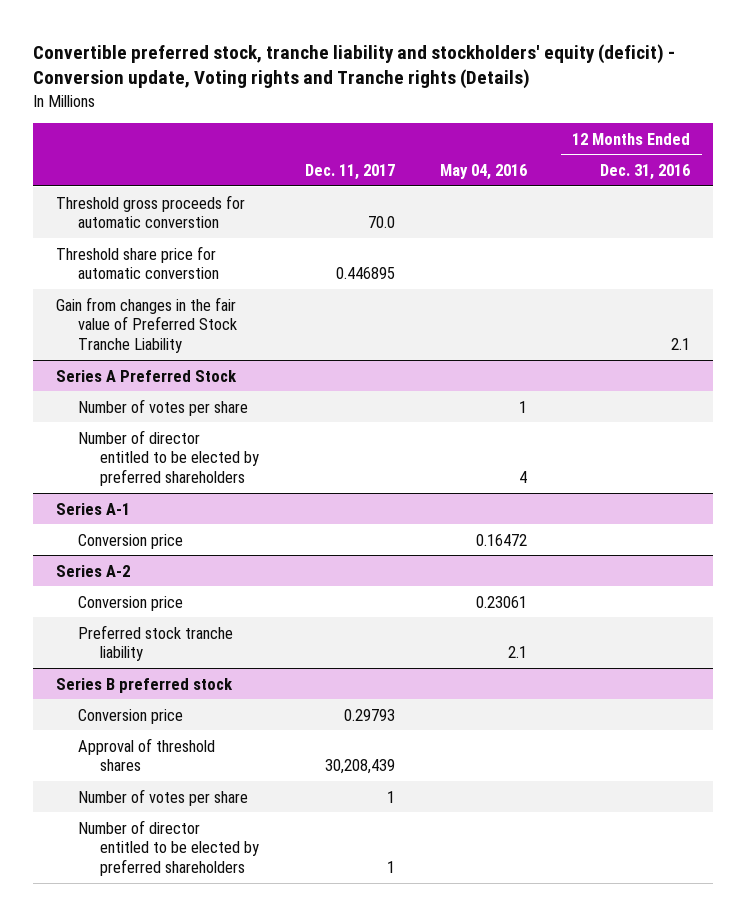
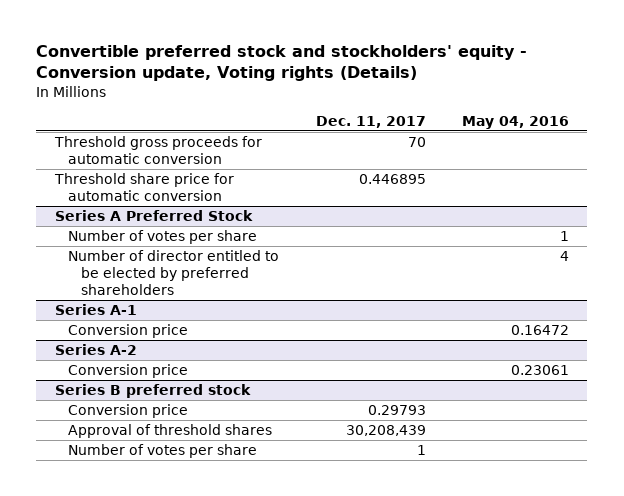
- Convertible preferred stock, tranche liability and stockholders' equity (deficit) - Conversion update, Voting rights and Tranche rights (Details)
+ Convertible preferred stock and stockholders' equity - Conversion update, Voting rights (Details)
- | Dec. 11, 2017 | May 04, 2016 | 12 Months Ended Dec. 31, 2016
+ | Dec. 11, 2017 | May 04, 2016
- Threshold gross proceeds for automatic converstion | 70.0 | |
- Threshold share price for automatic converstion | 0.446895 | |
- Gain from changes in the fair value of Preferred Stock Tranche Liability | | | 2.1
+ Threshold gross proceeds for automatic conversion | 70 |
+ Threshold share price for automatic conversion | 0.446895 |
@ Series A-2
- Preferred stock tranche liability | | 2.1 |
@ Series B preferred stock
- Number of director entitled to be elected by preferred shareholders | 1 | |

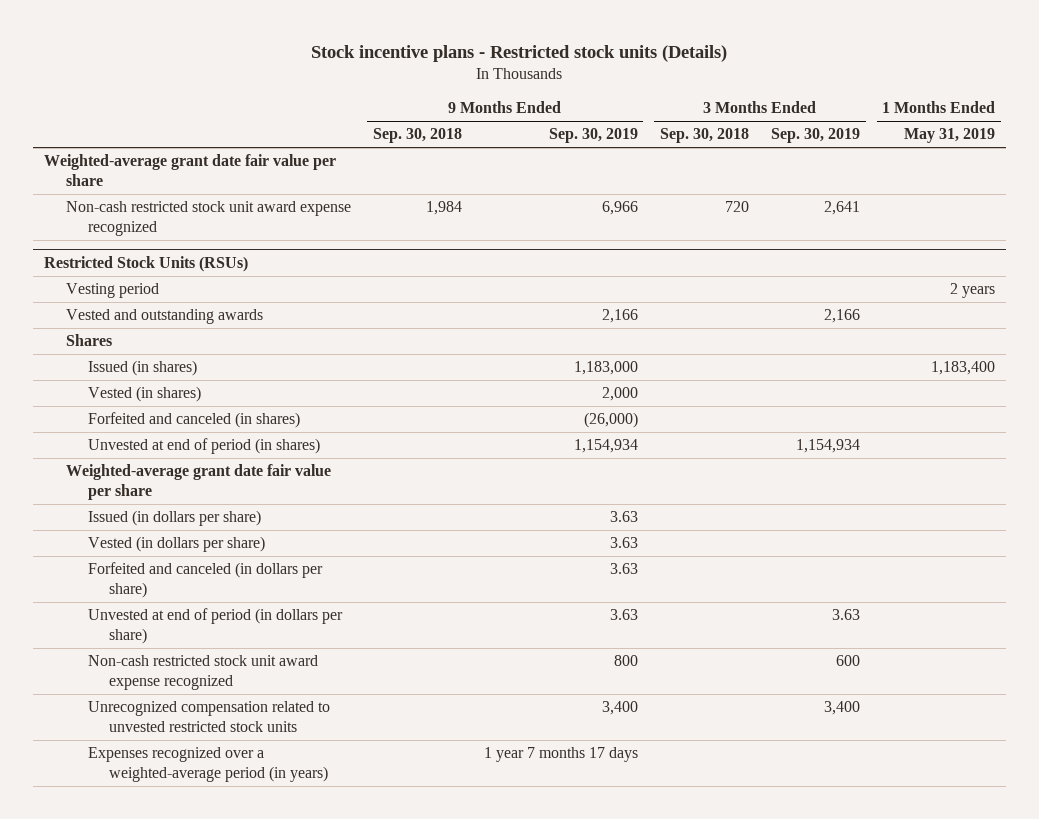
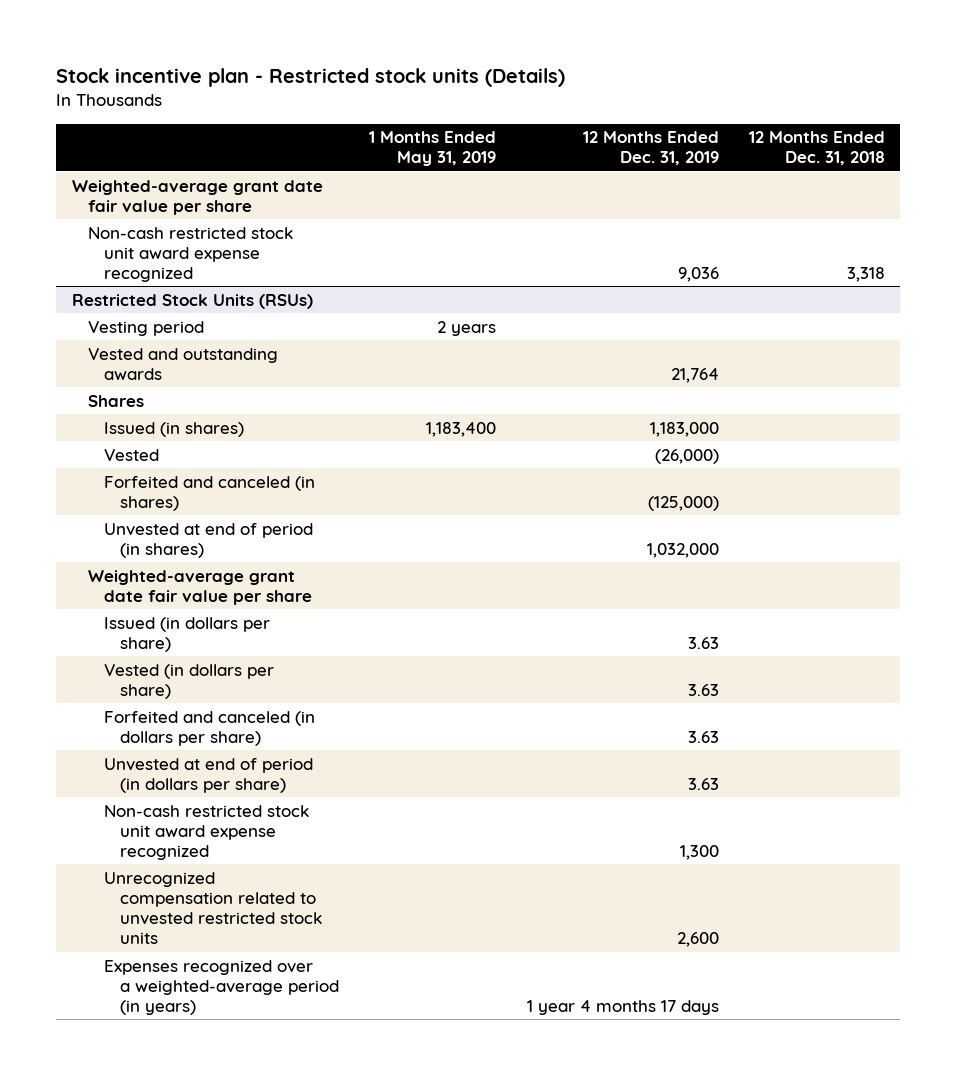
- Stock incentive plans - Restricted stock units (Details)
+ Stock incentive plan - Restricted stock units (Details)
- | 9 Months Ended Sep. 30, 2018 | 9 Months Ended Sep. 30, 2019 | 3 Months Ended Sep. 30, 2018 | 3 Months Ended Sep. 30, 2019 | 1 Months Ended May 31, 2019
+ | 1 Months Ended May 31, 2019 | 12 Months Ended Dec. 31, 2019 | 12 Months Ended Dec. 31, 2018
@ Restricted Stock Units (RSUs)
- Vested (in shares) | | 2,000 | | |
+ Vested | | (26,000) |

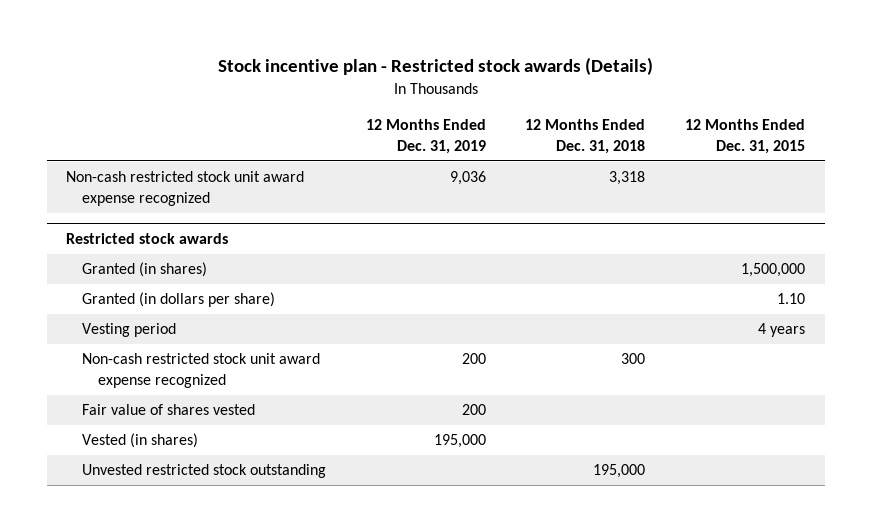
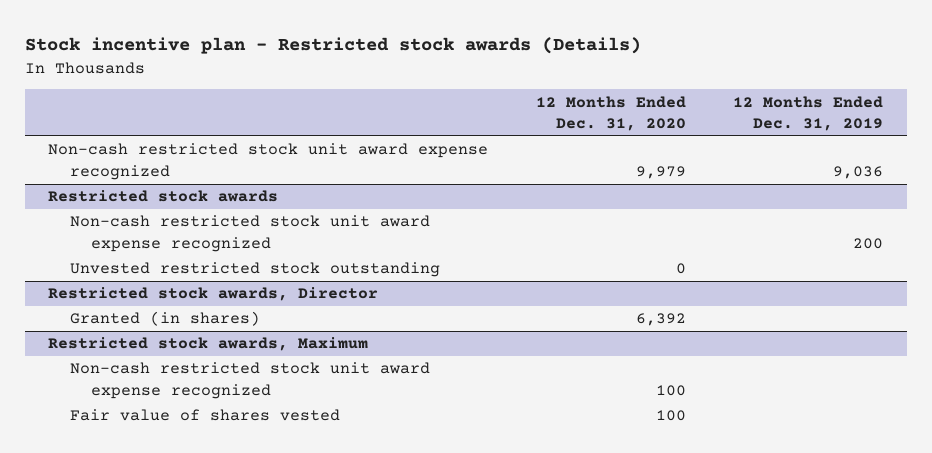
- | 12 Months Ended Dec. 31, 2019 | 12 Months Ended Dec. 31, 2018 | 12 Months Ended Dec. 31, 2015
+ | 12 Months Ended Dec. 31, 2020 | 12 Months Ended Dec. 31, 2019
@ Restricted stock awards
- Granted (in shares) | | | 1,500,000
- Granted (in dollars per share) | | | 1.10
- Vesting period | | | 4 years
- Fair value of shares vested | 200 | |
- Vested (in shares) | 195,000 | |
+ Restricted stock awards, Director
+ Granted (in shares) | 6,392 |
+ Restricted stock awards, Maximum
+ Non-cash restricted stock unit award expense recognized | 100 |
+ Fair value of shares vested | 100 |

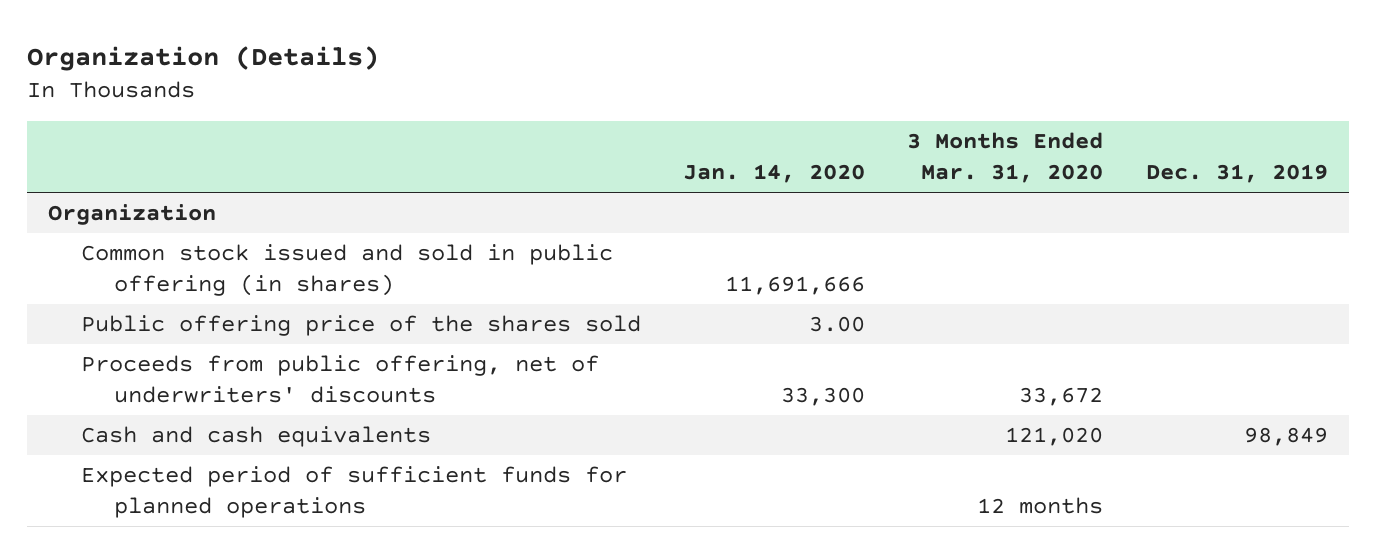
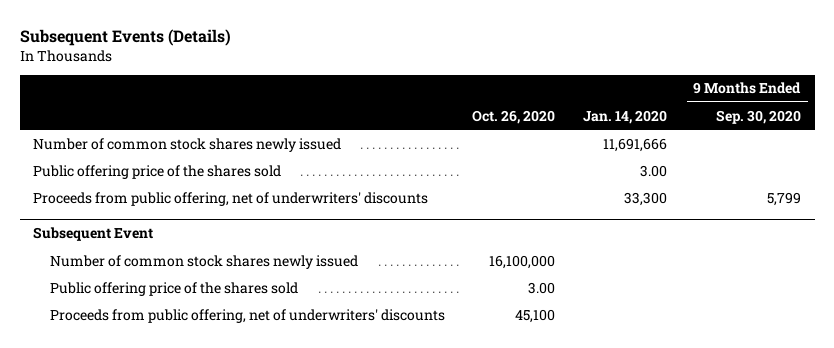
- Organization (Details)
+ Subsequent Events (Details)
- | Jan. 14, 2020 | 3 Months Ended Mar. 31, 2020 | Dec. 31, 2019
+ | Oct. 26, 2020 | Jan. 14, 2020 | 9 Months Ended Sep. 30, 2020
- Organization
- Common stock issued and sold in public offering (in shares) | 11,691,666 | |
+ Number of common stock shares newly issued | | 11,691,666 |
- Cash and cash equivalents | | 121,020 | 98,849
- Expected period of sufficient funds for planned operations | | 12 months |
+ Subsequent Event
+ Number of common stock shares newly issued | 16,100,000 | |
+ Public offering price of the shares sold | 3.00 | |
+ Proceeds from public offering, net of underwriters' discounts | 45,100 | |

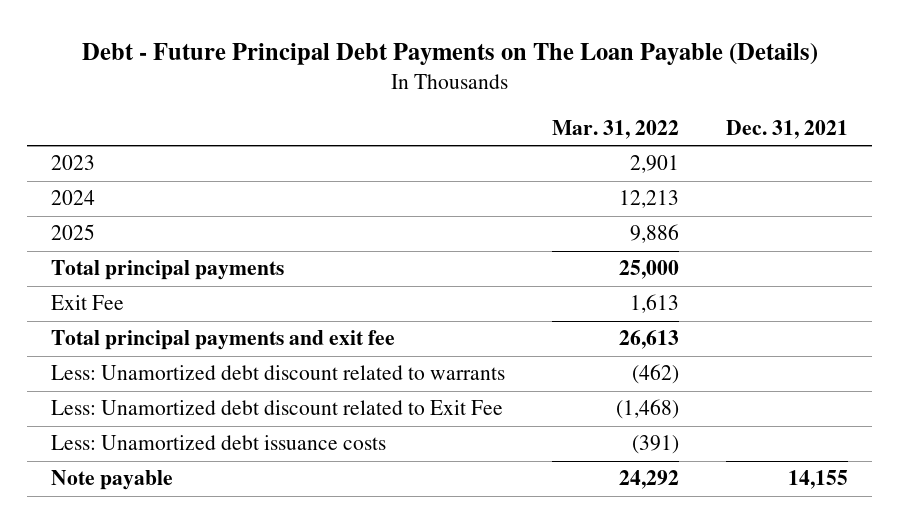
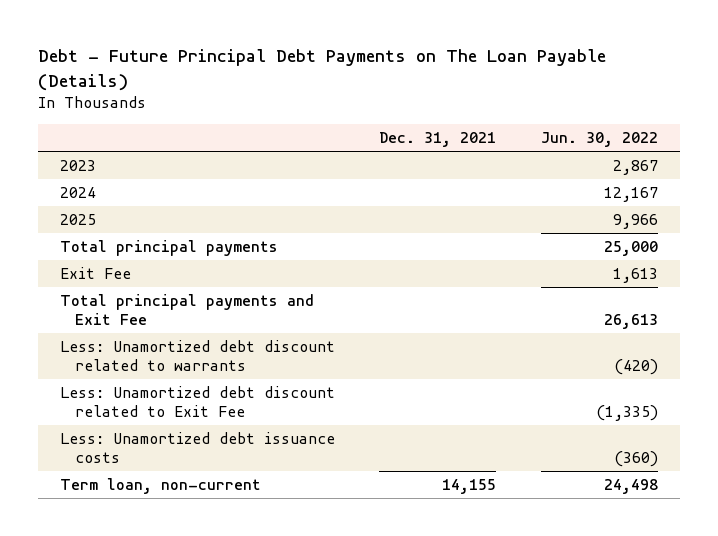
- | Mar. 31, 2022 | Dec. 31, 2021
+ | Dec. 31, 2021 | Jun. 30, 2022
- Total principal payments and exit fee | 26,613 |
+ Total principal payments and Exit Fee | | 26,613
- Note payable | 24,292 | 14,155
+ Term loan, non-current | 14,155 | 24,498

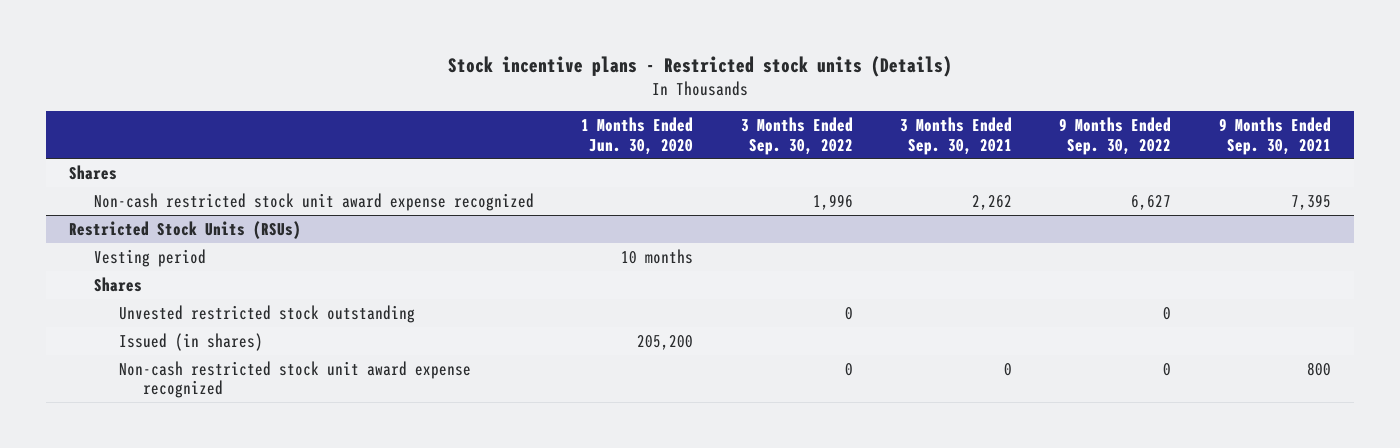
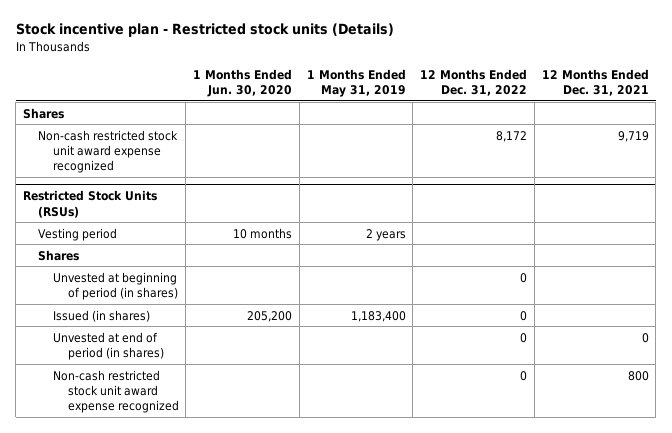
- Stock incentive plans - Restricted stock units (Details)
+ Stock incentive plan - Restricted stock units (Details)
- | 1 Months Ended Jun. 30, 2020 | 3 Months Ended Sep. 30, 2022 | 3 Months Ended Sep. 30, 2021 | 9 Months Ended Sep. 30, 2022 | 9 Months Ended Sep. 30, 2021
+ | 1 Months Ended Jun. 30, 2020 | 1 Months Ended May 31, 2019 | 12 Months Ended Dec. 31, 2022 | 12 Months Ended Dec. 31, 2021
@ Restricted Stock Units (RSUs)
- Unvested restricted stock outstanding | | 0 | | 0 |
+ Unvested at beginning of period (in shares) | | | 0 |
+ Unvested at end of period (in shares) | | | 0 | 0

